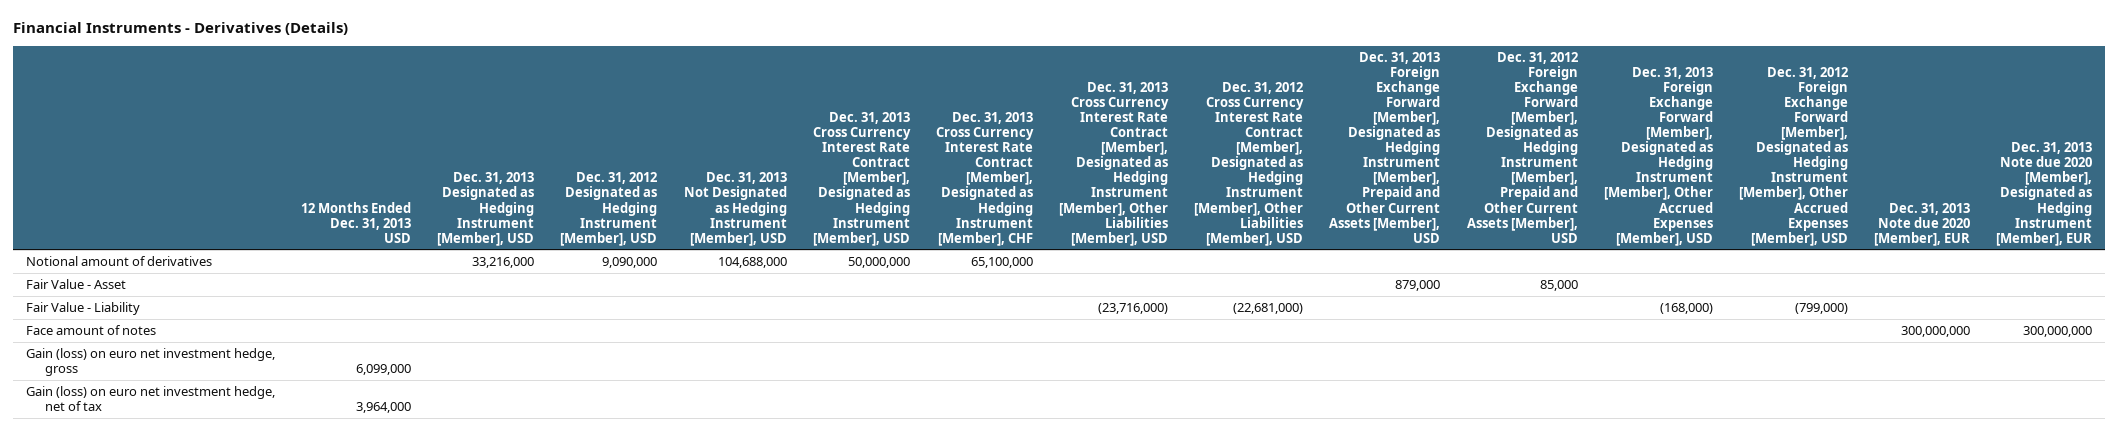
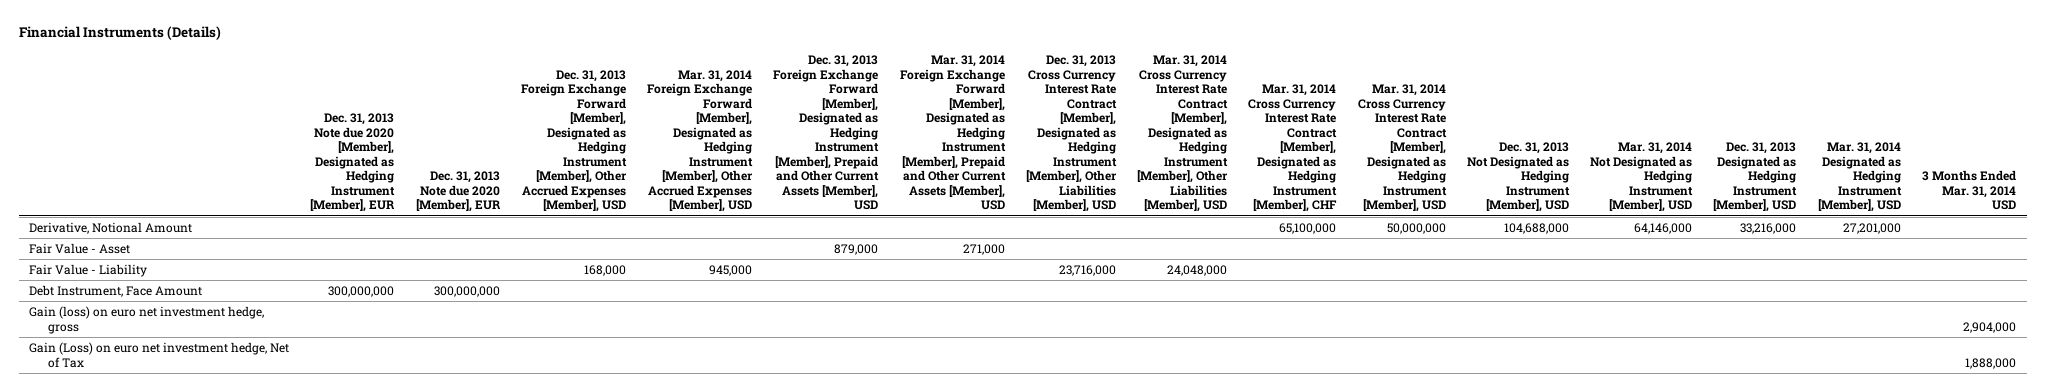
- Financial Instruments - Derivatives (Details)
+ Financial Instruments (Details)
- | 12 Months Ended Dec. 31, 2013 USD | Dec. 31, 2013 Designated as Hedging Instrument [Member], USD | Dec. 31, 2012 Designated as Hedging Instrument [Member], USD | Dec. 31, 2013 Not Designated as Hedging Instrument [Member], USD | Dec. 31, 2013 Cross Currency Interest Rate Contract [Member], Designated as Hedging Instrument [Member], USD | Dec. 31, 2013 Cross Currency Interest Rate Contract [Member], Designated as Hedging Instrument [Member], CHF | Dec. 31, 2013 Cross Currency Interest Rate Contract [Member], Designated as Hedging Instrument [Member], Other Liabilities [Member], USD | Dec. 31, 2012 Cross Currency Interest Rate Contract [Member], Designated as Hedging Instrument [Member], Other Liabilities [Member], USD | Dec. 31, 2013 Foreign Exchange Forward [Member], Designated as Hedging Instrument [Member], Prepaid and Other Current Assets [Member], USD | Dec. 31, 2012 Foreign Exchange Forward [Member], Designated as Hedging Instrument [Member], Prepaid and Other Current Assets [Member], USD | Dec. 31, 2013 Foreign Exchange Forward [Member], Designated as Hedging Instrument [Member], Other Accrued Expenses [Member], USD | Dec. 31, 2012 Foreign Exchange Forward [Member], Designated as Hedging Instrument [Member], Other Accrued Expenses [Member], USD | Dec. 31, 2013 Note due 2020 [Member], EUR | Dec. 31, 2013 Note due 2020 [Member], Designated as Hedging Instrument [Member], EUR
+ | Dec. 31, 2013 Note due 2020 [Member], Designated as Hedging Instrument [Member], EUR | Dec. 31, 2013 Note due 2020 [Member], EUR | Dec. 31, 2013 Foreign Exchange Forward [Member], Designated as Hedging Instrument [Member], Other Accrued Expenses [Member], USD | Mar. 31, 2014 Foreign Exchange Forward [Member], Designated as Hedging Instrument [Member], Other Accrued Expenses [Member], USD | Dec. 31, 2013 Foreign Exchange Forward [Member], Designated as Hedging Instrument [Member], Prepaid and Other Current Assets [Member], USD | Mar. 31, 2014 Foreign Exchange Forward [Member], Designated as Hedging Instrument [Member], Prepaid and Other Current Assets [Member], USD | Dec. 31, 2013 Cross Currency Interest Rate Contract [Member], Designated as Hedging Instrument [Member], Other Liabilities [Member], USD | Mar. 31, 2014 Cross Currency Interest Rate Contract [Member], Designated as Hedging Instrument [Member], Other Liabilities [Member], USD | Mar. 31, 2014 Cross Currency Interest Rate Contract [Member], Designated as Hedging Instrument [Member], CHF | Mar. 31, 2014 Cross Currency Interest Rate Contract [Member], Designated as Hedging Instrument [Member], USD | Dec. 31, 2013 Not Designated as Hedging Instrument [Member], USD | Mar. 31, 2014 Not Designated as Hedging Instrument [Member], USD | Dec. 31, 2013 Designated as Hedging Instrument [Member], USD | Mar. 31, 2014 Designated as Hedging Instrument [Member], USD | 3 Months Ended Mar. 31, 2014 USD
- Notional amount of derivatives | | 33,216,000 | 9,090,000 | 104,688,000 | 50,000,000 | 65,100,000 | | | | | | | |
+ Derivative, Notional Amount | | | | | | | | | 65,100,000 | 50,000,000 | 104,688,000 | 64,146,000 | 33,216,000 | 27,201,000 |
- Fair Value - Liability | | | | | | | (23,716,000) | (22,681,000) | | | (168,000) | (799,000) | |
- Face amount of notes | | | | | | | | | | | | | 300,000,000 | 300,000,000
+ Fair Value - Liability | | | 168,000 | 945,000 | | | 23,716,000 | 24,048,000 | | | | | | |
+ Debt Instrument, Face Amount | 300,000,000 | 300,000,000 | | | | | | | | | | | | |
- Gain (loss) on euro net investment hedge, net of tax | 3,964,000 | | | | | | | | | | | | |
+ Gain (Loss) on euro net investment hedge, Net of Tax | | | | | | | | | | | | | | | 1,888,000

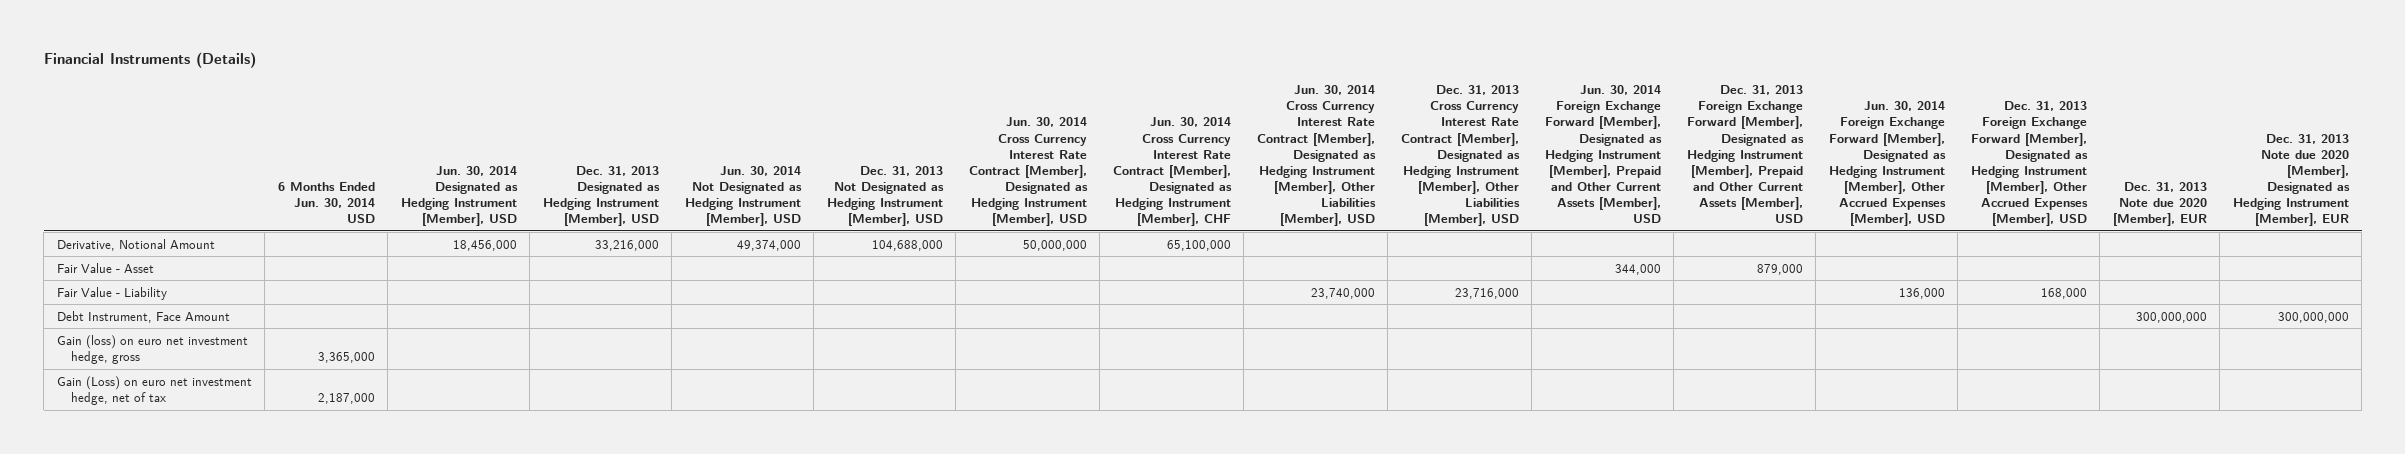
- | Dec. 31, 2013 Note due 2020 [Member], Designated as Hedging Instrument [Member], EUR | Dec. 31, 2013 Note due 2020 [Member], EUR | Dec. 31, 2013 Foreign Exchange Forward [Member], Designated as Hedging Instrument [Member], Other Accrued Expenses [Member], USD | Mar. 31, 2014 Foreign Exchange Forward [Member], Designated as Hedging Instrument [Member], Other Accrued Expenses [Member], USD | Dec. 31, 2013 Foreign Exchange Forward [Member], Designated as Hedging Instrument [Member], Prepaid and Other Current Assets [Member], USD | Mar. 31, 2014 Foreign Exchange Forward [Member], Designated as Hedging Instrument [Member], Prepaid and Other Current Assets [Member], USD | Dec. 31, 2013 Cross Currency Interest Rate Contract [Member], Designated as Hedging Instrument [Member], Other Liabilities [Member], USD | Mar. 31, 2014 Cross Currency Interest Rate Contract [Member], Designated as Hedging Instrument [Member], Other Liabilities [Member], USD | Mar. 31, 2014 Cross Currency Interest Rate Contract [Member], Designated as Hedging Instrument [Member], CHF | Mar. 31, 2014 Cross Currency Interest Rate Contract [Member], Designated as Hedging Instrument [Member], USD | Dec. 31, 2013 Not Designated as Hedging Instrument [Member], USD | Mar. 31, 2014 Not Designated as Hedging Instrument [Member], USD | Dec. 31, 2013 Designated as Hedging Instrument [Member], USD | Mar. 31, 2014 Designated as Hedging Instrument [Member], USD | 3 Months Ended Mar. 31, 2014 USD
+ | 6 Months Ended Jun. 30, 2014 USD | Jun. 30, 2014 Designated as Hedging Instrument [Member], USD | Dec. 31, 2013 Designated as Hedging Instrument [Member], USD | Jun. 30, 2014 Not Designated as Hedging Instrument [Member], USD | Dec. 31, 2013 Not Designated as Hedging Instrument [Member], USD | Jun. 30, 2014 Cross Currency Interest Rate Contract [Member], Designated as Hedging Instrument [Member], USD | Jun. 30, 2014 Cross Currency Interest Rate Contract [Member], Designated as Hedging Instrument [Member], CHF | Jun. 30, 2014 Cross Currency Interest Rate Contract [Member], Designated as Hedging Instrument [Member], Other Liabilities [Member], USD | Dec. 31, 2013 Cross Currency Interest Rate Contract [Member], Designated as Hedging Instrument [Member], Other Liabilities [Member], USD | Jun. 30, 2014 Foreign Exchange Forward [Member], Designated as Hedging Instrument [Member], Prepaid and Other Current Assets [Member], USD | Dec. 31, 2013 Foreign Exchange Forward [Member], Designated as Hedging Instrument [Member], Prepaid and Other Current Assets [Member], USD | Jun. 30, 2014 Foreign Exchange Forward [Member], Designated as Hedging Instrument [Member], Other Accrued Expenses [Member], USD | Dec. 31, 2013 Foreign Exchange Forward [Member], Designated as Hedging Instrument [Member], Other Accrued Expenses [Member], USD | Dec. 31, 2013 Note due 2020 [Member], EUR | Dec. 31, 2013 Note due 2020 [Member], Designated as Hedging Instrument [Member], EUR
- Gain (Loss) on euro net investment hedge, Net of Tax | | | | | | | | | | | | | | | 1,888,000
+ Gain (Loss) on euro net investment hedge, net of tax | 2,187,000 | | | | | | | | | | | | | |

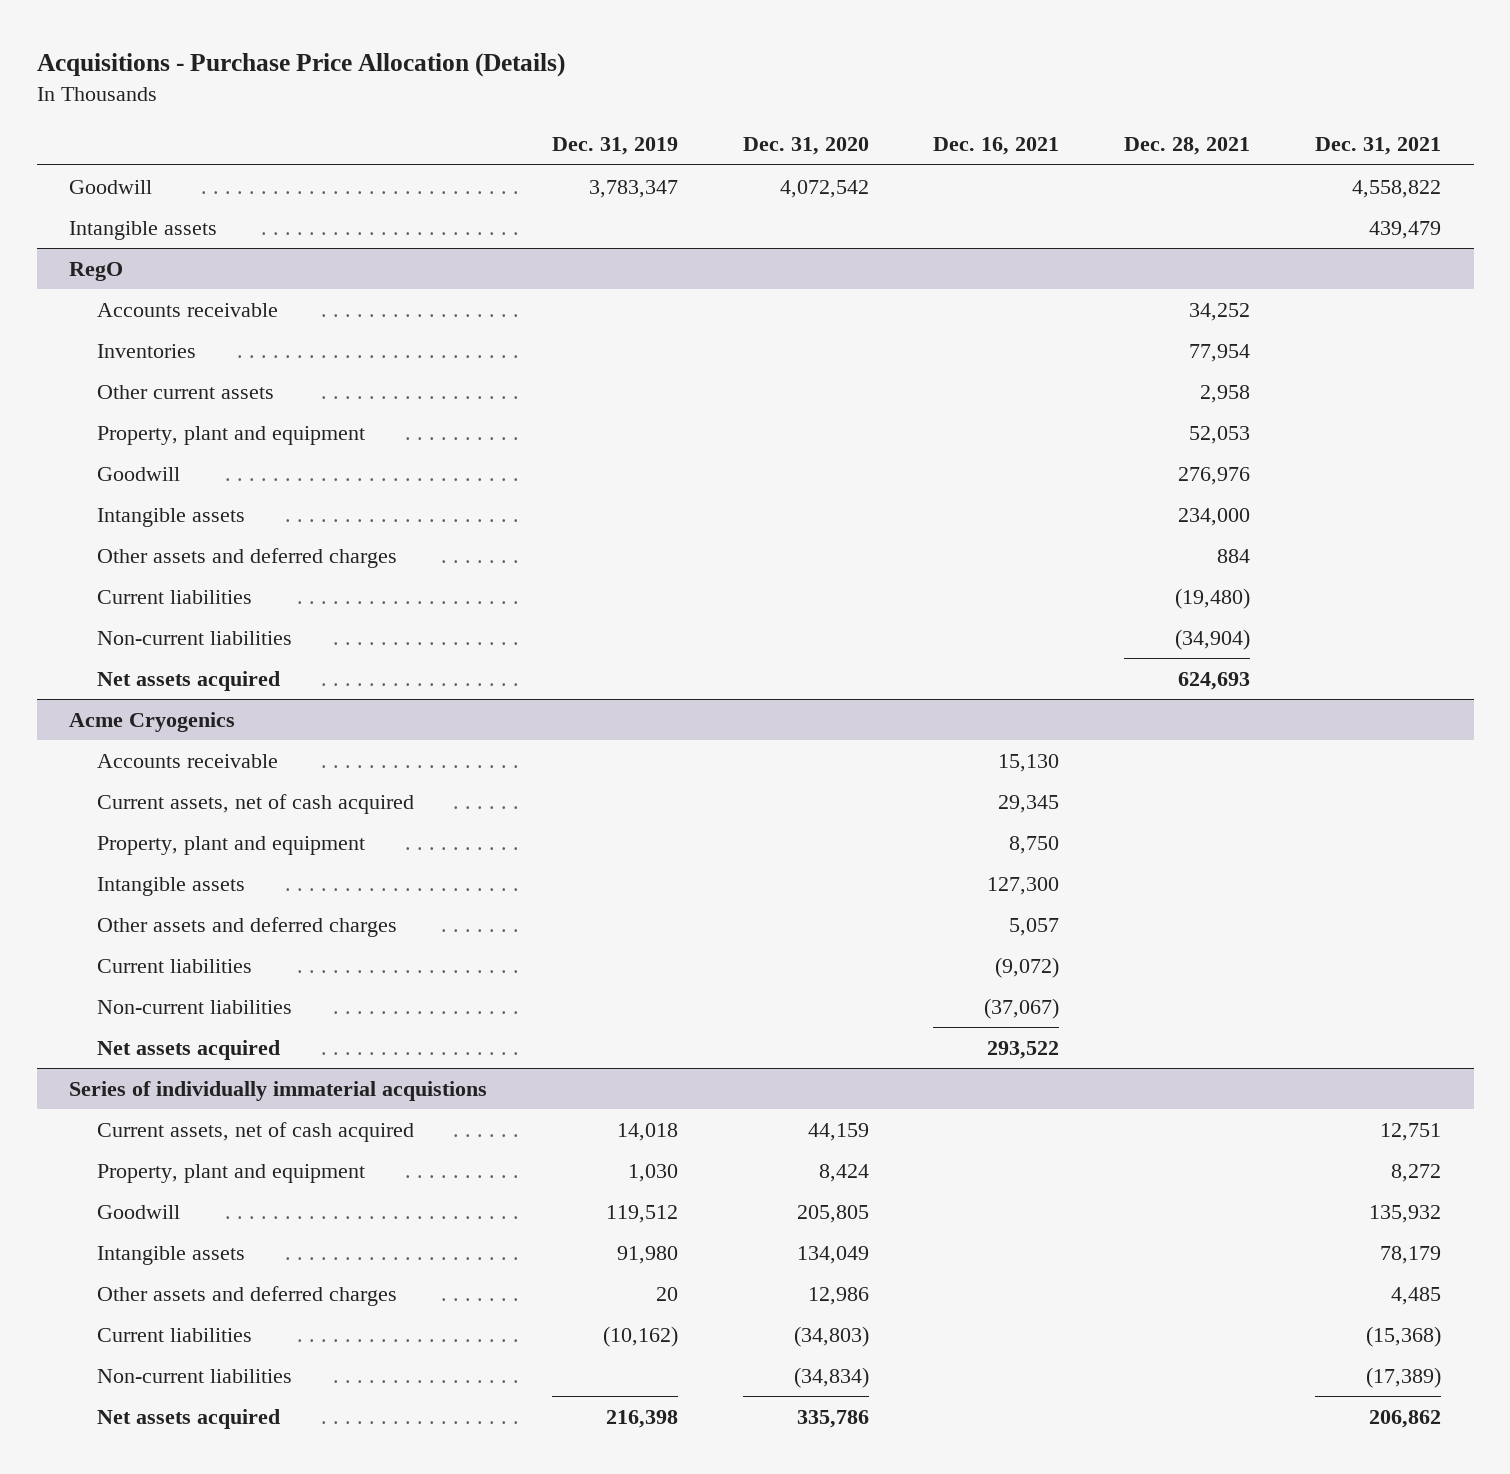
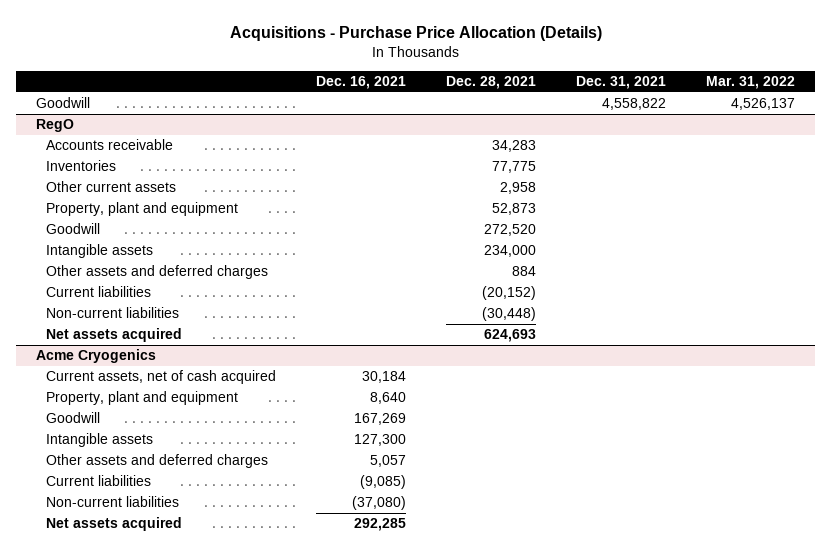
- | Dec. 31, 2019 | Dec. 31, 2020 | Dec. 16, 2021 | Dec. 28, 2021 | Dec. 31, 2021
+ | Dec. 16, 2021 | Dec. 28, 2021 | Dec. 31, 2021 | Mar. 31, 2022
- Intangible assets | | | | | 439,479
@ RegO
- Accounts receivable | | | | 34,252 |
- Inventories | | | | 77,954 |
+ Accounts receivable | | 34,283 | |
+ Inventories | | 77,775 | |
- Property, plant and equipment | | | | 52,053 |
- Goodwill | | | | 276,976 |
+ Property, plant and equipment | | 52,873 | |
+ Goodwill | | 272,520 | |
- Current liabilities | | | | (19,480) |
- Non-current liabilities | | | | (34,904) |
+ Current liabilities | | (20,152) | |
+ Non-current liabilities | | (30,448) | |
@ Acme Cryogenics
- Accounts receivable | | | 15,130 | |
- Current assets, net of cash acquired | | | 29,345 | |
- Property, plant and equipment | | | 8,750 | |
+ Current assets, net of cash acquired | 30,184 | | |
+ Property, plant and equipment | 8,640 | | |
+ Goodwill | 167,269 | | |
- Current liabilities | | | (9,072) | |
- Non-current liabilities | | | (37,067) | |
- Net assets acquired | | | 293,522 | |
- Series of individually immaterial acquistions
- Current assets, net of cash acquired | 14,018 | 44,159 | | | 12,751
- Property, plant and equipment | 1,030 | 8,424 | | | 8,272
- Goodwill | 119,512 | 205,805 | | | 135,932
- Intangible assets | 91,980 | 134,049 | | | 78,179
- Other assets and deferred charges | 20 | 12,986 | | | 4,485
- Current liabilities | (10,162) | (34,803) | | | (15,368)
- Non-current liabilities | | (34,834) | | | (17,389)
- Net assets acquired | 216,398 | 335,786 | | | 206,862
@ Acme Cryogenics
+ Current liabilities | (9,085) | | |
+ Non-current liabilities | (37,080) | | |
+ Net assets acquired | 292,285 | | |

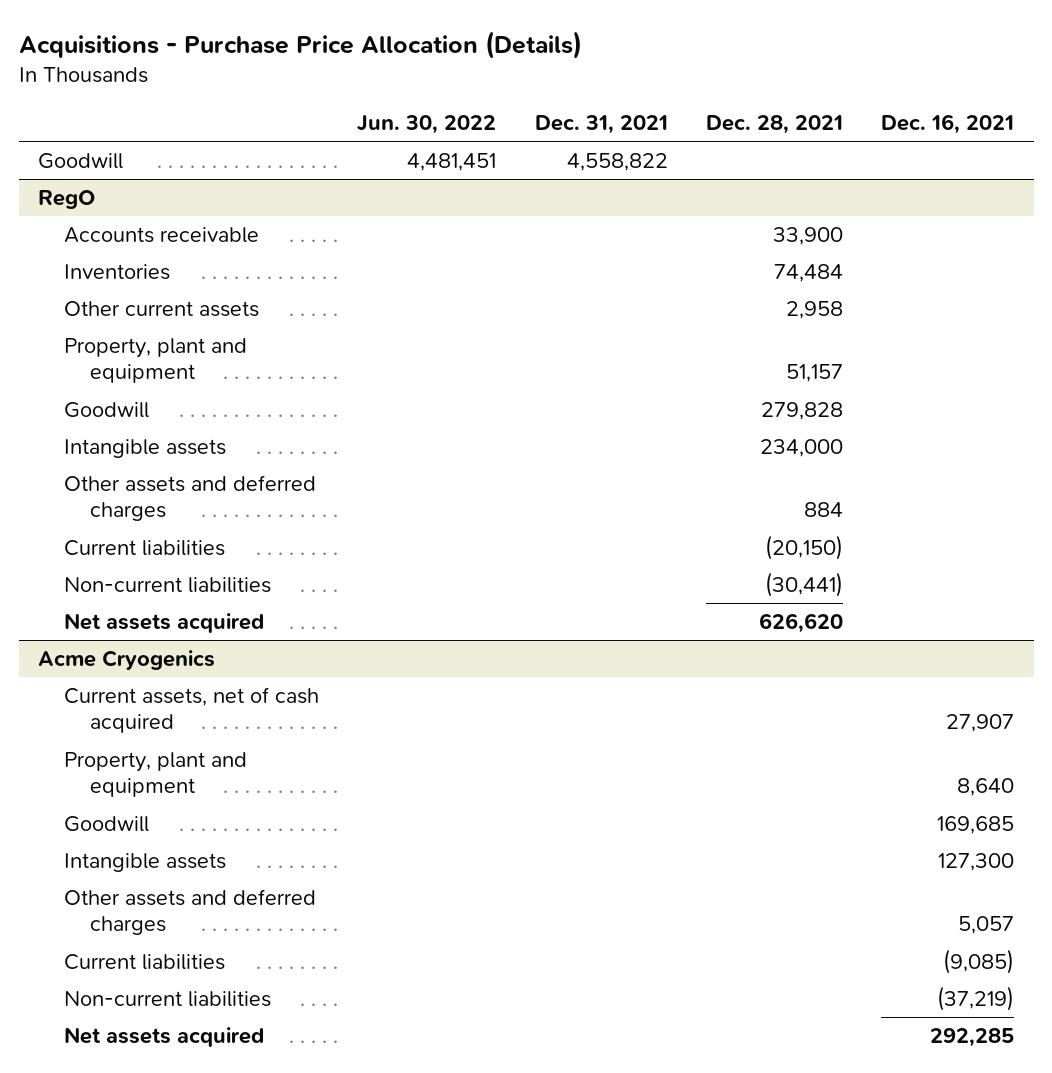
- | Dec. 16, 2021 | Dec. 28, 2021 | Dec. 31, 2021 | Mar. 31, 2022
+ | Jun. 30, 2022 | Dec. 31, 2021 | Dec. 28, 2021 | Dec. 16, 2021
@ RegO
- Accounts receivable | | 34,283 | |
- Inventories | | 77,775 | |
+ Accounts receivable | | | 33,900 |
+ Inventories | | | 74,484 |
- Property, plant and equipment | | 52,873 | |
- Goodwill | | 272,520 | |
+ Property, plant and equipment | | | 51,157 |
+ Goodwill | | | 279,828 |
- Current liabilities | | (20,152) | |
- Non-current liabilities | | (30,448) | |
- Net assets acquired | | 624,693 | |
+ Current liabilities | | | (20,150) |
+ Non-current liabilities | | | (30,441) |
+ Net assets acquired | | | 626,620 |
@ Acme Cryogenics
- Current assets, net of cash acquired | 30,184 | | |
+ Current assets, net of cash acquired | | | | 27,907
- Goodwill | 167,269 | | |
+ Goodwill | | | | 169,685
- Non-current liabilities | (37,080) | | |
+ Non-current liabilities | | | | (37,219)

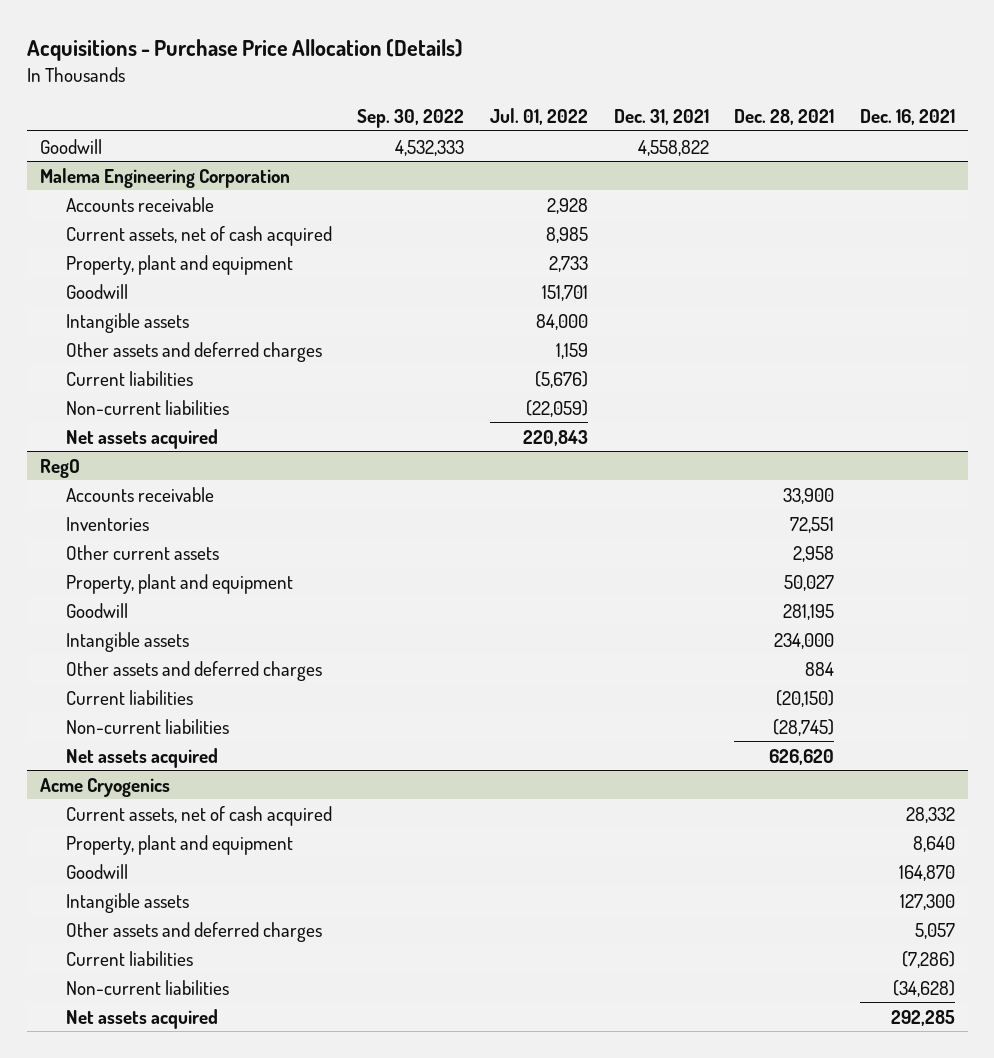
- | Jun. 30, 2022 | Dec. 31, 2021 | Dec. 28, 2021 | Dec. 16, 2021
+ | Sep. 30, 2022 | Jul. 01, 2022 | Dec. 31, 2021 | Dec. 28, 2021 | Dec. 16, 2021
+ Malema Engineering Corporation
+ Accounts receivable | | 2,928 | | |
+ Current assets, net of cash acquired | | 8,985 | | |
+ Property, plant and equipment | | 2,733 | | |
+ Goodwill | | 151,701 | | |
+ Intangible assets | | 84,000 | | |
+ Other assets and deferred charges | | 1,159 | | |
+ Current liabilities | | (5,676) | | |
+ Non-current liabilities | | (22,059) | | |
+ Net assets acquired | | 220,843 | | |
@ RegO
- Inventories | | | 74,484 |
+ Inventories | | | | 72,551 |
- Property, plant and equipment | | | 51,157 |
- Goodwill | | | 279,828 |
+ Property, plant and equipment | | | | 50,027 |
+ Goodwill | | | | 281,195 |
- Non-current liabilities | | | (30,441) |
+ Non-current liabilities | | | | (28,745) |
@ Acme Cryogenics
- Current assets, net of cash acquired | | | | 27,907
+ Current assets, net of cash acquired | | | | | 28,332
- Goodwill | | | | 169,685
+ Goodwill | | | | | 164,870
- Current liabilities | | | | (9,085)
- Non-current liabilities | | | | (37,219)
+ Current liabilities | | | | | (7,286)
+ Non-current liabilities | | | | | (34,628)

